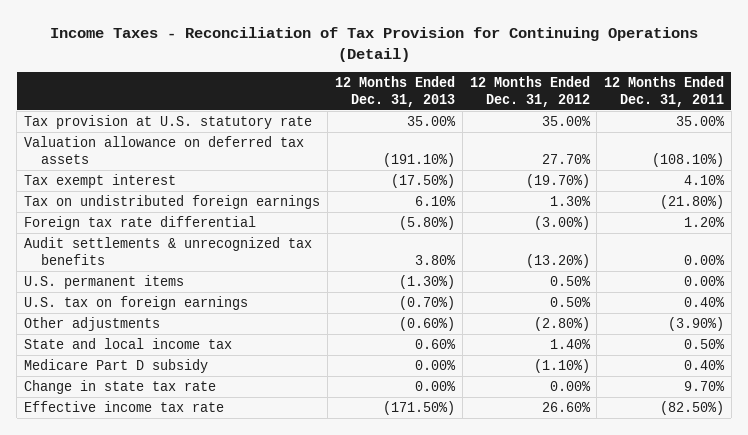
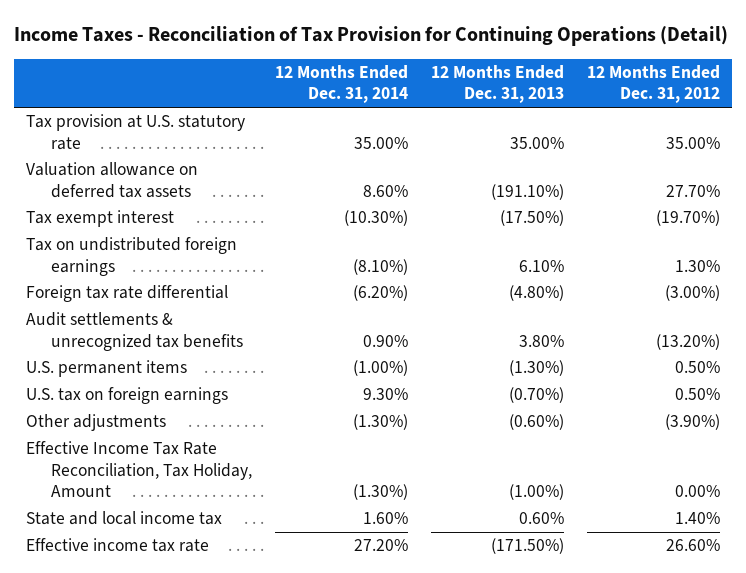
- | 12 Months Ended Dec. 31, 2013 | 12 Months Ended Dec. 31, 2012 | 12 Months Ended Dec. 31, 2011
+ | 12 Months Ended Dec. 31, 2014 | 12 Months Ended Dec. 31, 2013 | 12 Months Ended Dec. 31, 2012
- Foreign tax rate differential | (5.80%) | (3.00%) | 1.20%
+ Foreign tax rate differential | (6.20%) | (4.80%) | (3.00%)
- Other adjustments | (0.60%) | (2.80%) | (3.90%)
+ Other adjustments | (1.30%) | (0.60%) | (3.90%)
+ Effective Income Tax Rate Reconciliation, Tax Holiday, Amount | (1.30%) | (1.00%) | 0.00%
- Medicare Part D subsidy | 0.00% | (1.10%) | 0.40%
- Change in state tax rate | 0.00% | 0.00% | 9.70%

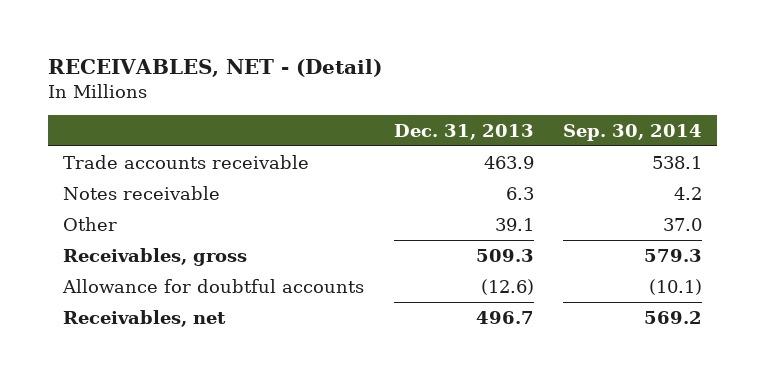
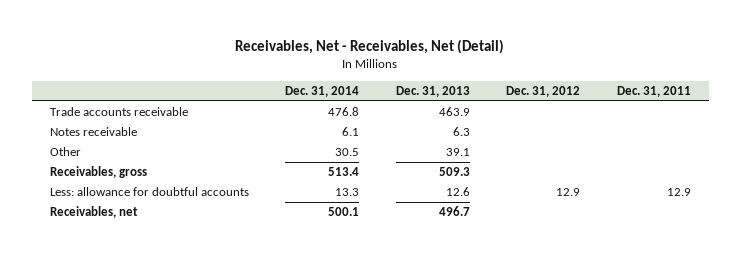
- RECEIVABLES, NET - (Detail)
+ Receivables, Net - Receivables, Net (Detail)
- | Dec. 31, 2013 | Sep. 30, 2014
+ | Dec. 31, 2014 | Dec. 31, 2013 | Dec. 31, 2012 | Dec. 31, 2011
- Allowance for doubtful accounts | (12.6) | (10.1)
+ Less: allowance for doubtful accounts | 13.3 | 12.6 | 12.9 | 12.9

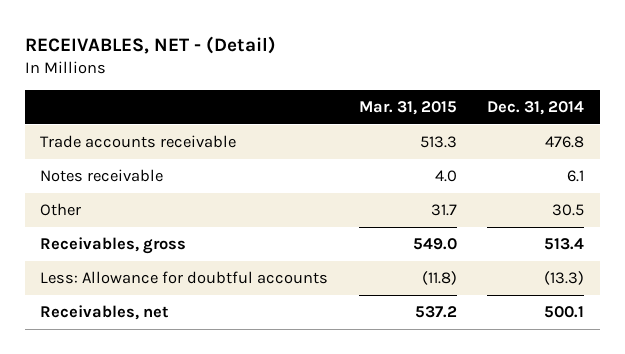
- Receivables, Net - Receivables, Net (Detail)
+ RECEIVABLES, NET - (Detail)
- | Dec. 31, 2014 | Dec. 31, 2013 | Dec. 31, 2012 | Dec. 31, 2011
+ | Mar. 31, 2015 | Dec. 31, 2014
- Less: allowance for doubtful accounts | 13.3 | 12.6 | 12.9 | 12.9
+ Less: Allowance for doubtful accounts | (11.8) | (13.3)

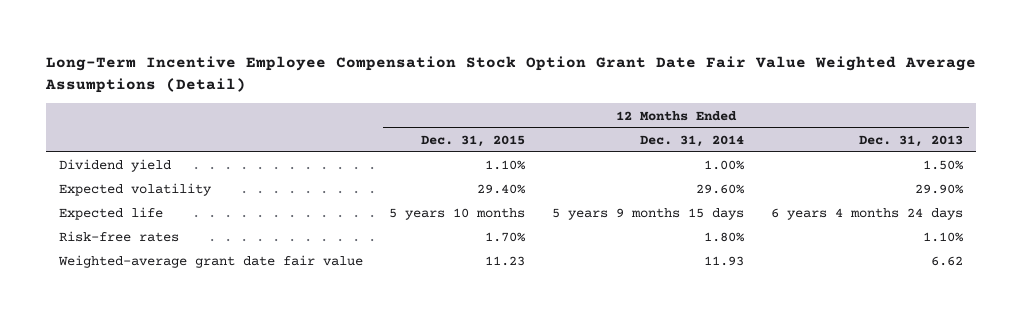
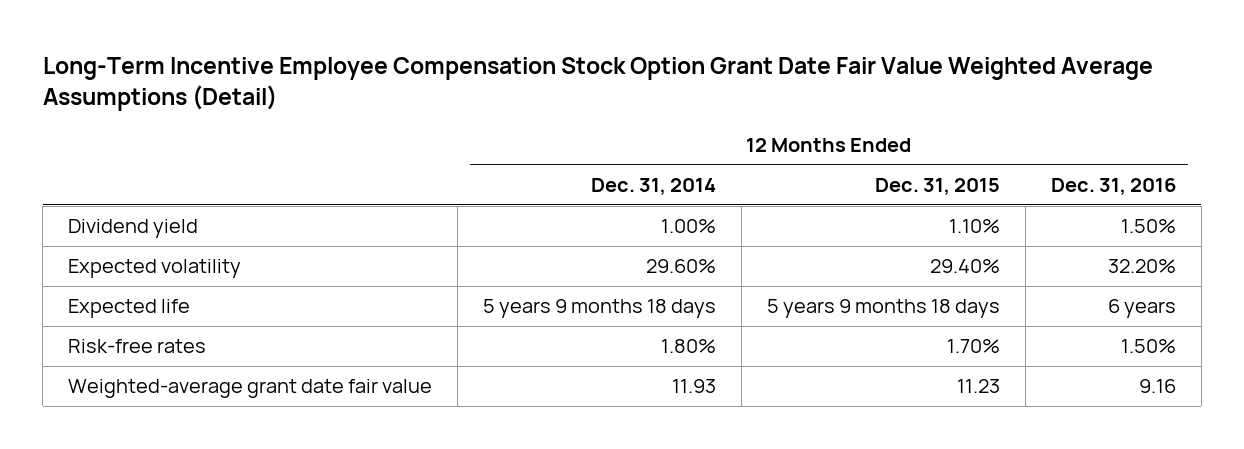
- | 12 Months Ended Dec. 31, 2015 | 12 Months Ended Dec. 31, 2014 | 12 Months Ended Dec. 31, 2013
+ | 12 Months Ended Dec. 31, 2014 | 12 Months Ended Dec. 31, 2015 | 12 Months Ended Dec. 31, 2016
- Expected life | 5 years 10 months | 5 years 9 months 15 days | 6 years 4 months 24 days
+ Expected life | 5 years 9 months 18 days | 5 years 9 months 18 days | 6 years

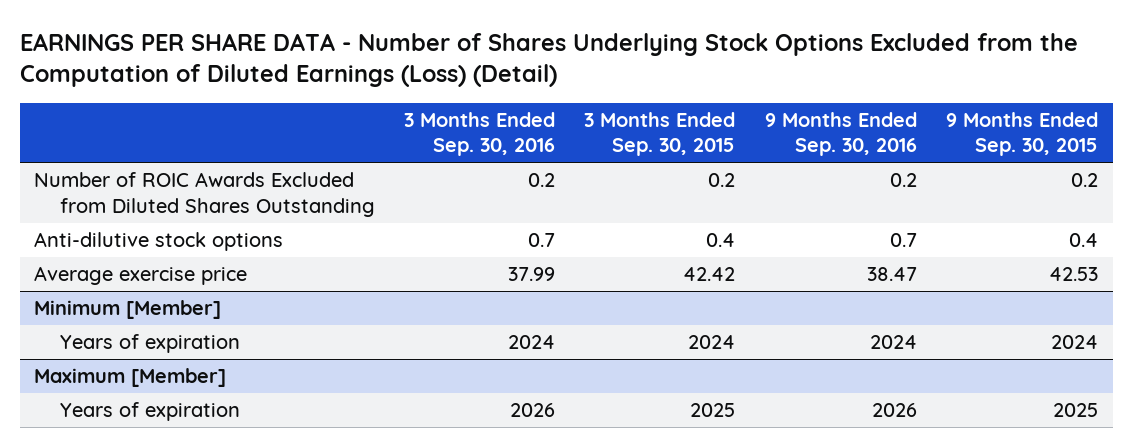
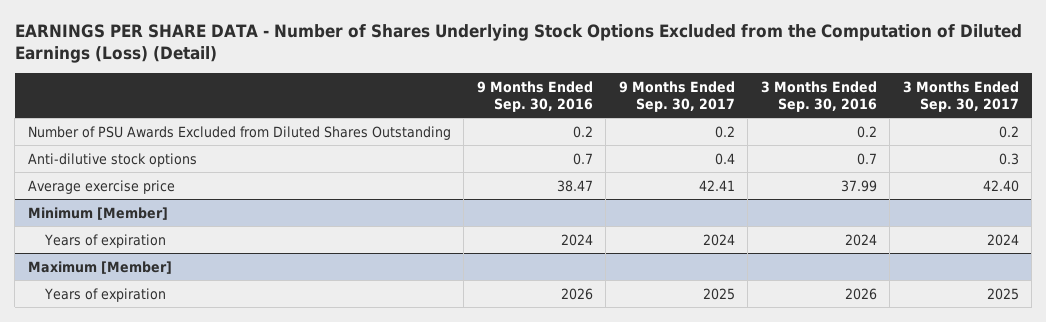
- | 3 Months Ended Sep. 30, 2016 | 3 Months Ended Sep. 30, 2015 | 9 Months Ended Sep. 30, 2016 | 9 Months Ended Sep. 30, 2015
+ | 9 Months Ended Sep. 30, 2016 | 9 Months Ended Sep. 30, 2017 | 3 Months Ended Sep. 30, 2016 | 3 Months Ended Sep. 30, 2017
- Number of ROIC Awards Excluded from Diluted Shares Outstanding | 0.2 | 0.2 | 0.2 | 0.2
+ Number of PSU Awards Excluded from Diluted Shares Outstanding | 0.2 | 0.2 | 0.2 | 0.2

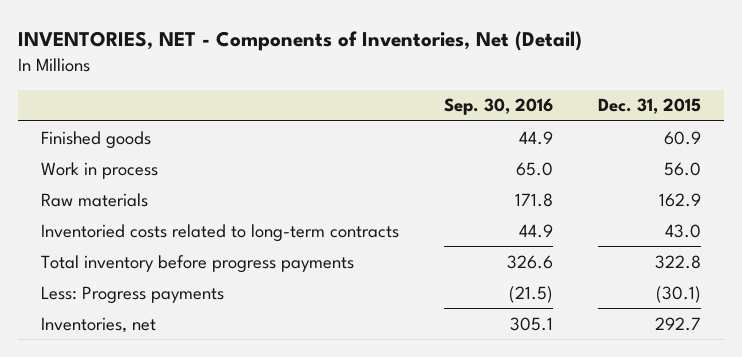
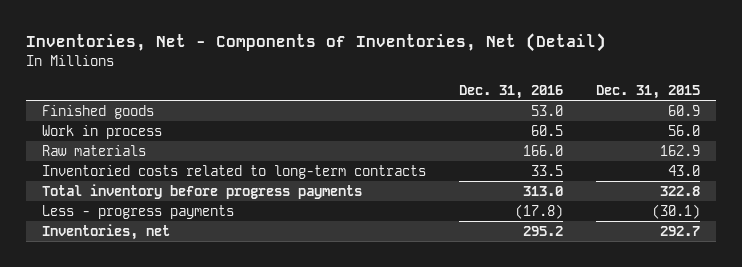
- INVENTORIES, NET - Components of Inventories, Net (Detail)
+ Inventories, Net - Components of Inventories, Net (Detail)
- | Sep. 30, 2016 | Dec. 31, 2015
+ | Dec. 31, 2016 | Dec. 31, 2015
- Less: Progress payments | (21.5) | (30.1)
+ Less - progress payments | (17.8) | (30.1)

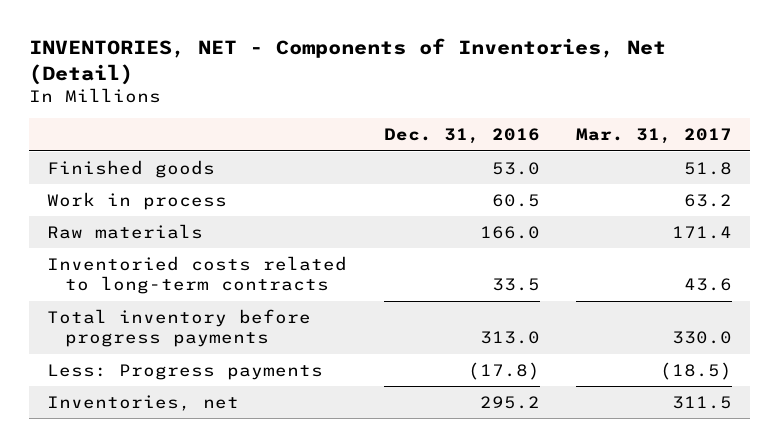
- Inventories, Net - Components of Inventories, Net (Detail)
+ INVENTORIES, NET - Components of Inventories, Net (Detail)
- | Dec. 31, 2016 | Dec. 31, 2015
+ | Dec. 31, 2016 | Mar. 31, 2017
- Less - progress payments | (17.8) | (30.1)
+ Less: Progress payments | (17.8) | (18.5)

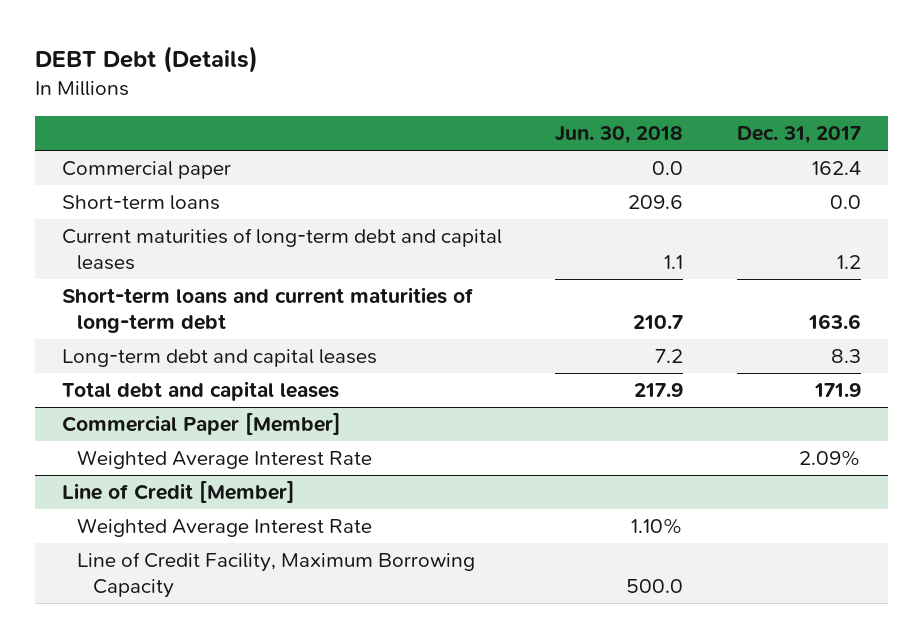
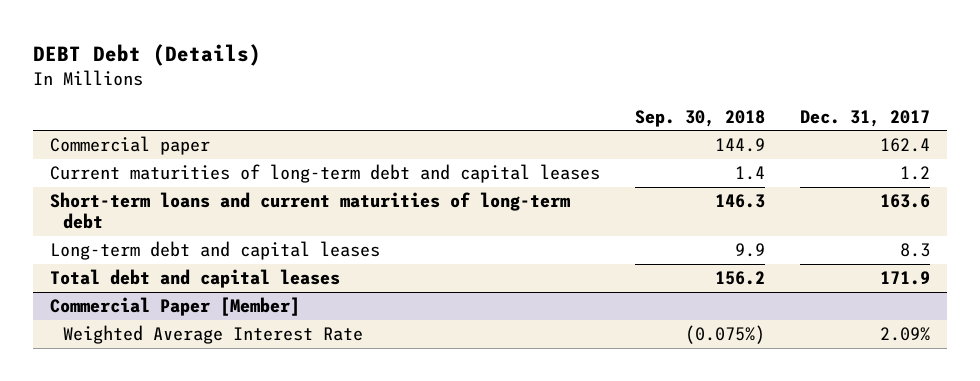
- | Jun. 30, 2018 | Dec. 31, 2017
+ | Sep. 30, 2018 | Dec. 31, 2017
- Short-term loans | 209.6 | 0.0
- Line of Credit [Member]
- Weighted Average Interest Rate | 1.10% |
- Line of Credit Facility, Maximum Borrowing Capacity | 500.0 |

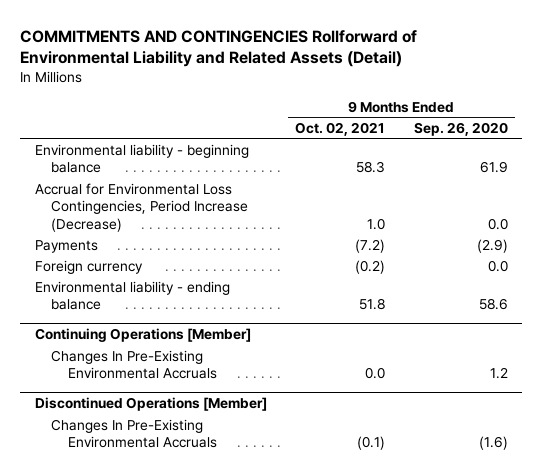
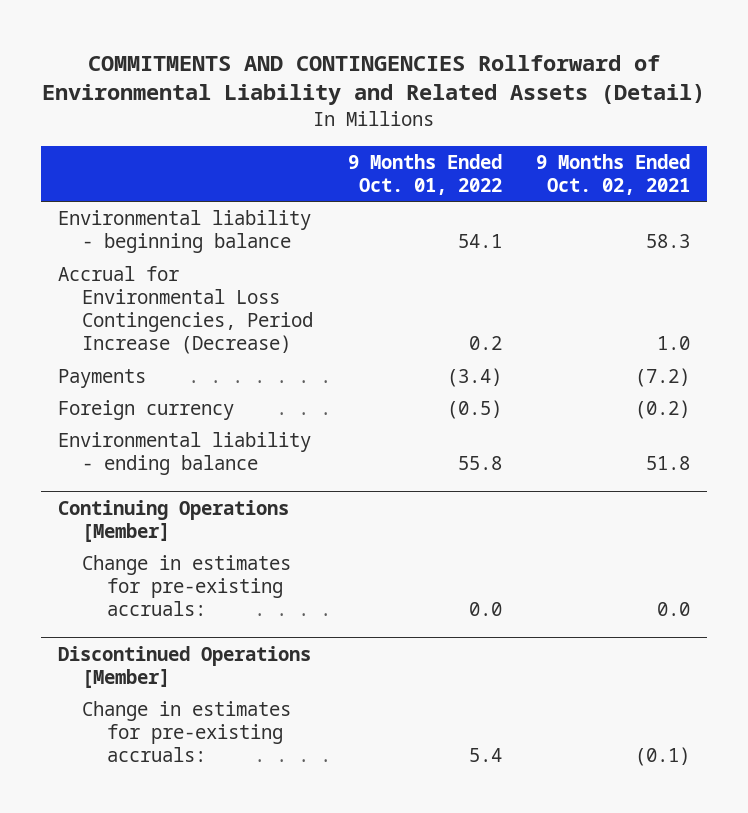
- | 9 Months Ended Oct. 02, 2021 | 9 Months Ended Sep. 26, 2020
+ | 9 Months Ended Oct. 01, 2022 | 9 Months Ended Oct. 02, 2021
@ Continuing Operations [Member]
- Changes In Pre-Existing Environmental Accruals | 0.0 | 1.2
+ Change in estimates for pre-existing accruals: | 0.0 | 0.0
@ Discontinued Operations [Member]
- Changes In Pre-Existing Environmental Accruals | (0.1) | (1.6)
+ Change in estimates for pre-existing accruals: | 5.4 | (0.1)

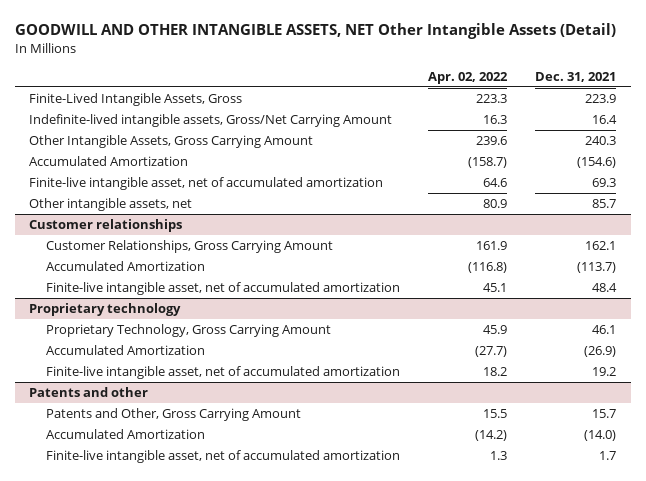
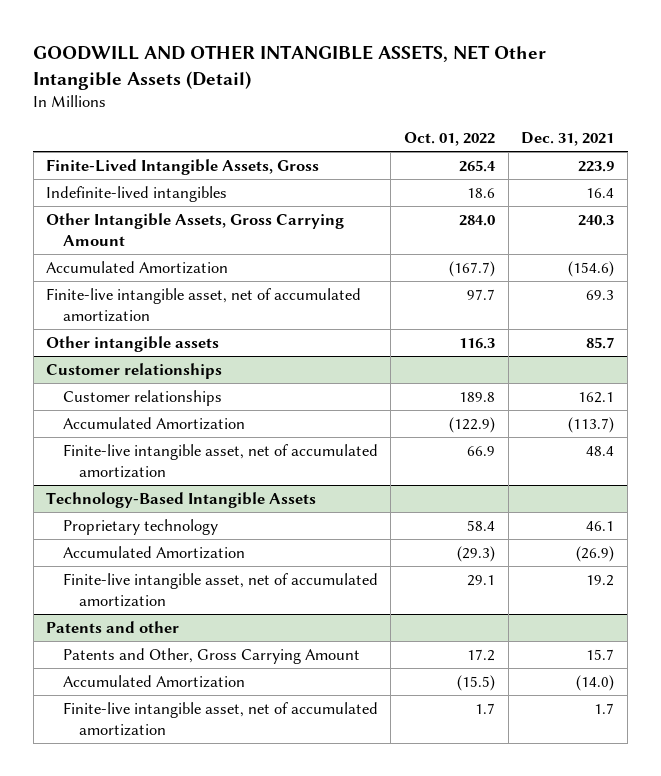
- | Apr. 02, 2022 | Dec. 31, 2021
+ | Oct. 01, 2022 | Dec. 31, 2021
- Indefinite-lived intangible assets, Gross/Net Carrying Amount | 16.3 | 16.4
+ Indefinite-lived intangibles | 18.6 | 16.4
- Other intangible assets, net | 80.9 | 85.7
+ Other intangible assets | 116.3 | 85.7
@ Customer relationships
- Customer Relationships, Gross Carrying Amount | 161.9 | 162.1
+ Customer relationships | 189.8 | 162.1
- Proprietary technology
- Proprietary Technology, Gross Carrying Amount | 45.9 | 46.1
+ Technology-Based Intangible Assets
+ Proprietary technology | 58.4 | 46.1

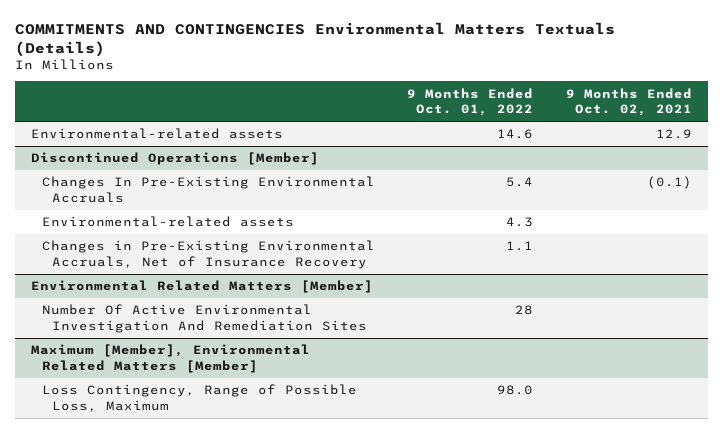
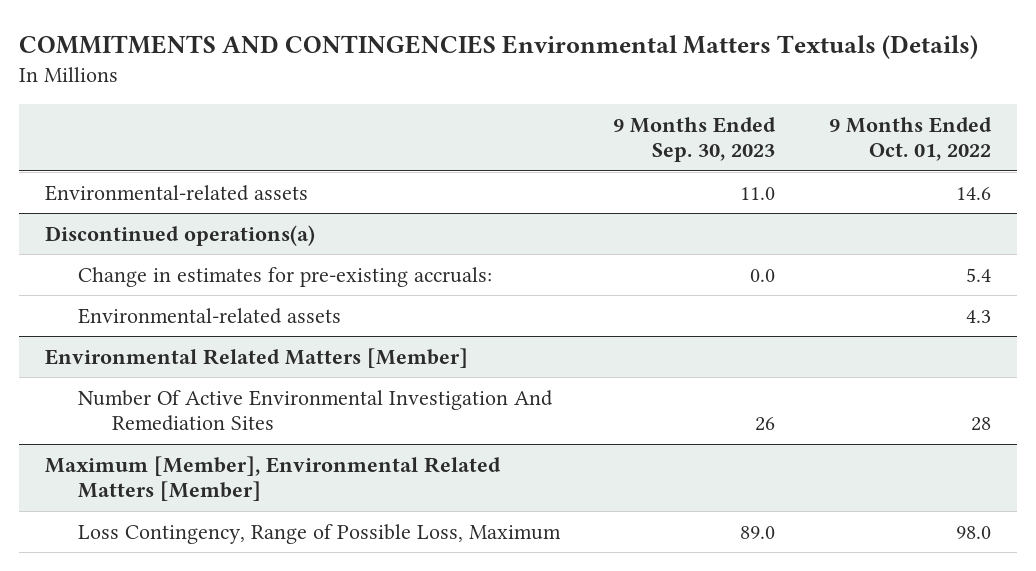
- | 9 Months Ended Oct. 01, 2022 | 9 Months Ended Oct. 02, 2021
+ | 9 Months Ended Sep. 30, 2023 | 9 Months Ended Oct. 01, 2022
- Discontinued Operations [Member]
- Changes In Pre-Existing Environmental Accruals | 5.4 | (0.1)
+ Discontinued operations(a)
+ Change in estimates for pre-existing accruals: | 0.0 | 5.4
- Changes in Pre-Existing Environmental Accruals, Net of Insurance Recovery | 1.1 |

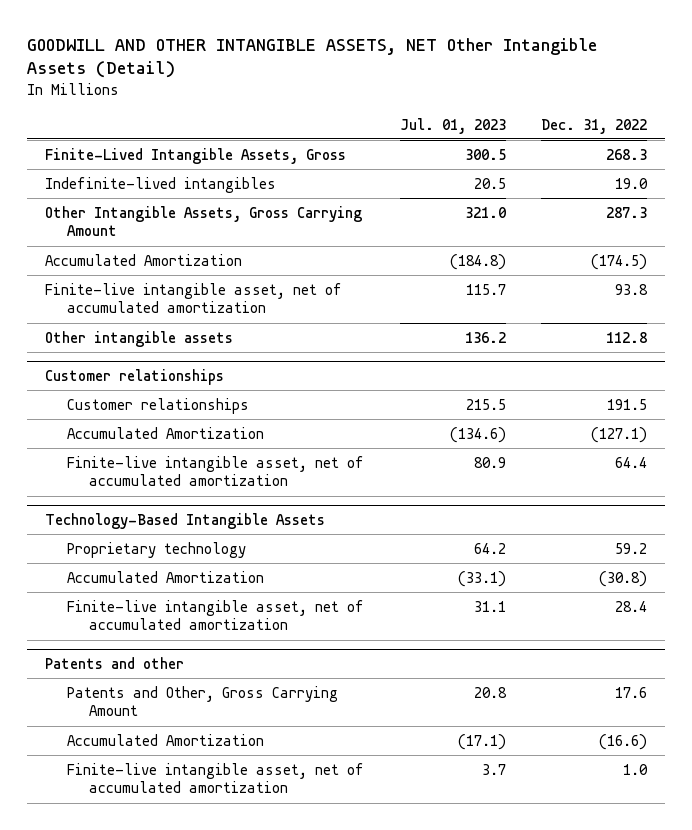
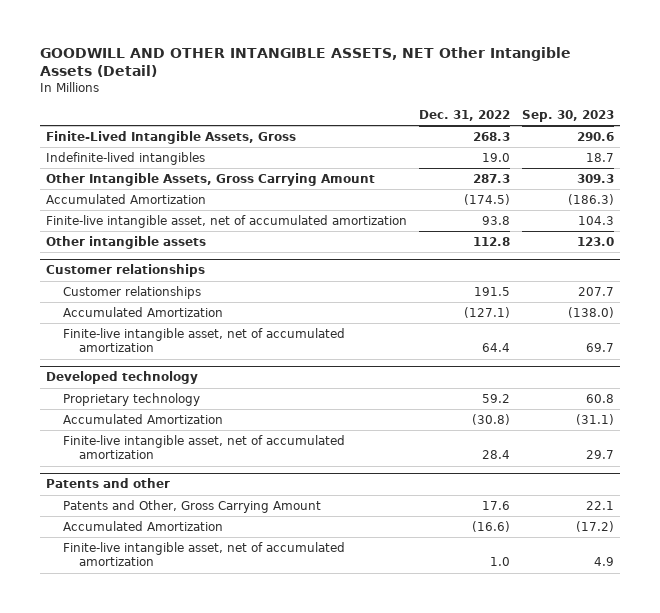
- | Jul. 01, 2023 | Dec. 31, 2022
+ | Dec. 31, 2022 | Sep. 30, 2023
- Technology-Based Intangible Assets
+ Developed technology

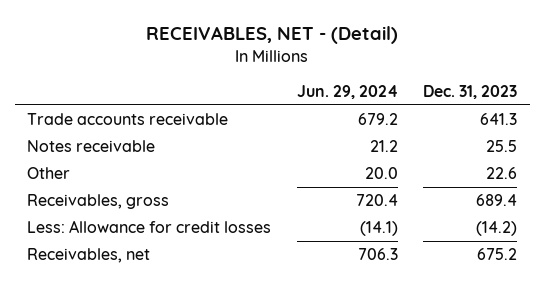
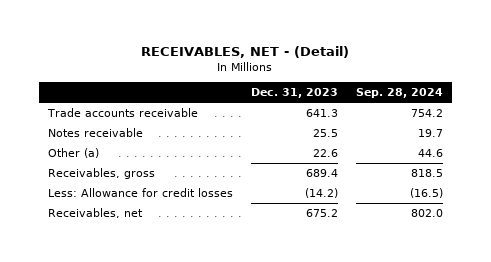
- | Jun. 29, 2024 | Dec. 31, 2023
+ | Dec. 31, 2023 | Sep. 28, 2024
- Other | 20.0 | 22.6
+ Other (a) | 22.6 | 44.6

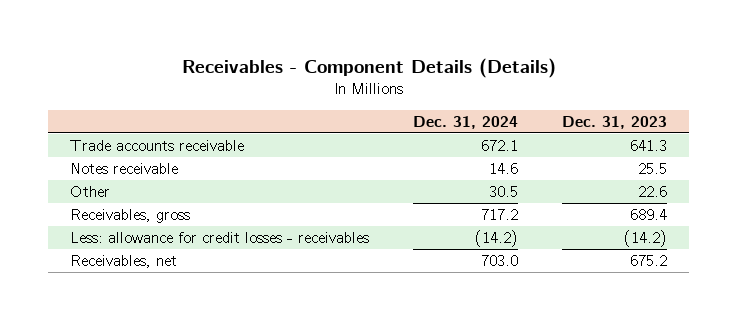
- RECEIVABLES, NET - (Detail)
+ Receivables - Component Details (Details)
- | Dec. 31, 2023 | Sep. 28, 2024
+ | Dec. 31, 2024 | Dec. 31, 2023
- Other (a) | 22.6 | 44.6
+ Other | 30.5 | 22.6
- Less: Allowance for credit losses | (14.2) | (16.5)
+ Less: allowance for credit losses - receivables | (14.2) | (14.2)

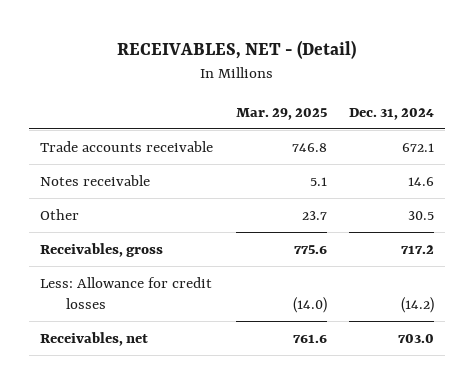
- Receivables - Component Details (Details)
+ RECEIVABLES, NET - (Detail)
- | Dec. 31, 2024 | Dec. 31, 2023
+ | Mar. 29, 2025 | Dec. 31, 2024
- Less: allowance for credit losses - receivables | (14.2) | (14.2)
+ Less: Allowance for credit losses | (14.0) | (14.2)

